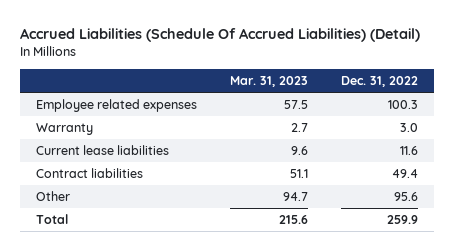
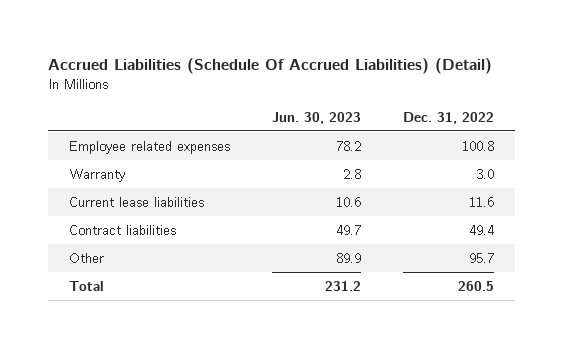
- | Mar. 31, 2023 | Dec. 31, 2022
+ | Jun. 30, 2023 | Dec. 31, 2022
- Employee related expenses | 57.5 | 100.3
+ Employee related expenses | 78.2 | 100.8
- Other | 94.7 | 95.6
- Total | 215.6 | 259.9
+ Other | 89.9 | 95.7
+ Total | 231.2 | 260.5

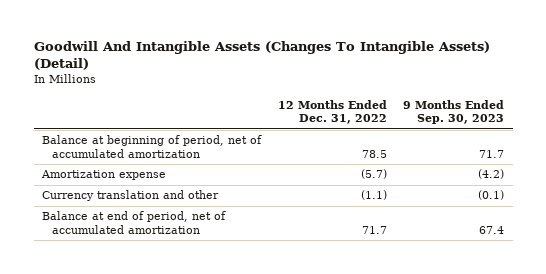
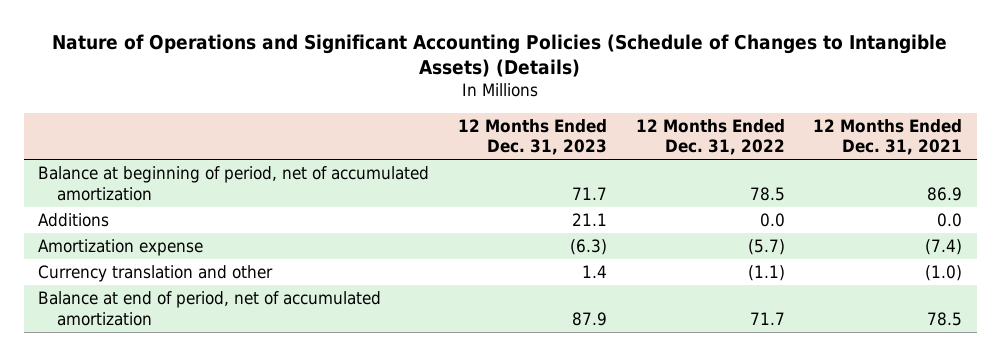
- Goodwill And Intangible Assets (Changes To Intangible Assets) (Detail)
+ Nature of Operations and Significant Accounting Policies (Schedule of Changes to Intangible Assets) (Details)
- | 12 Months Ended Dec. 31, 2022 | 9 Months Ended Sep. 30, 2023
+ | 12 Months Ended Dec. 31, 2023 | 12 Months Ended Dec. 31, 2022 | 12 Months Ended Dec. 31, 2021
+ Additions | 21.1 | 0.0 | 0.0

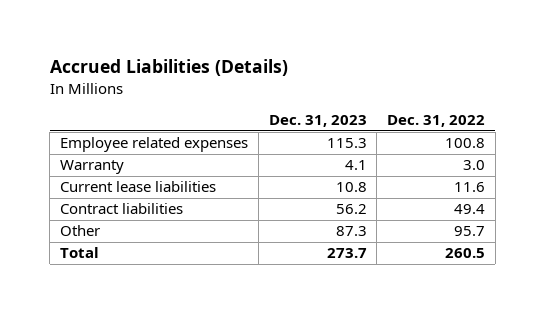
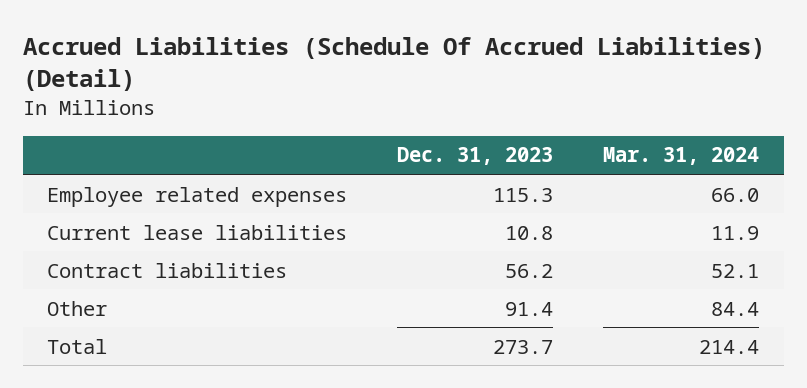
- Accrued Liabilities (Details)
+ Accrued Liabilities (Schedule Of Accrued Liabilities) (Detail)
- | Dec. 31, 2023 | Dec. 31, 2022
+ | Dec. 31, 2023 | Mar. 31, 2024
- Warranty | 4.1 | 3.0
- Other | 87.3 | 95.7
+ Other | 91.4 | 84.4

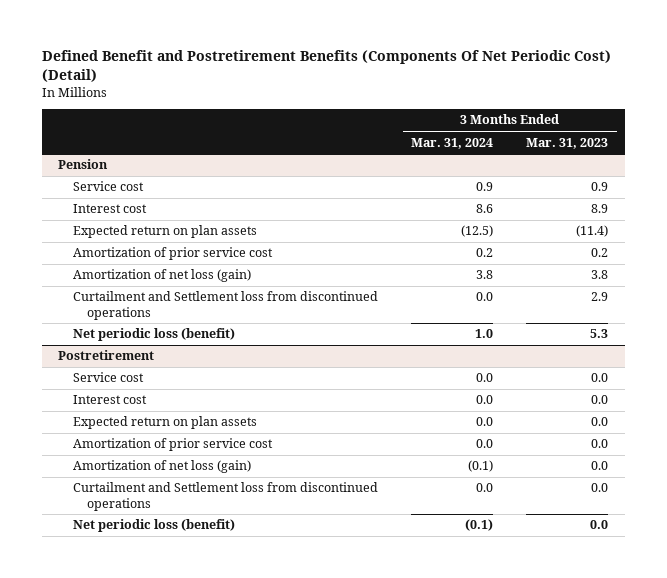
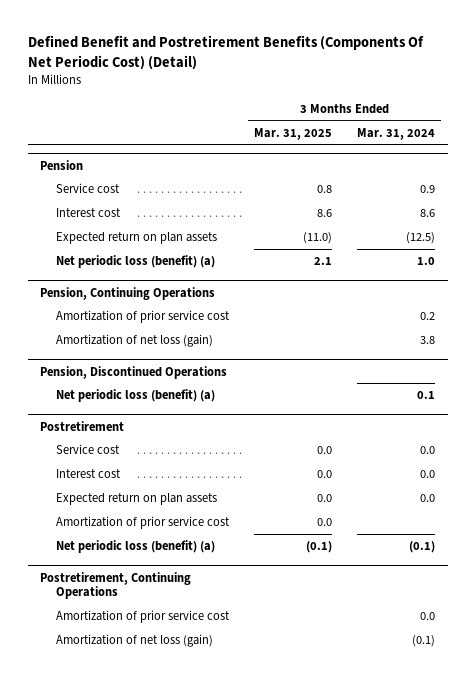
- | 3 Months Ended Mar. 31, 2024 | 3 Months Ended Mar. 31, 2023
+ | 3 Months Ended Mar. 31, 2025 | 3 Months Ended Mar. 31, 2024
@ Pension
+ Net periodic loss (benefit) (a) | 2.1 | 1.0
+ Pension, Continuing Operations
@ Pension
- Curtailment and Settlement loss from discontinued operations | 0.0 | 2.9
- Net periodic loss (benefit) | 1.0 | 5.3
+ Pension, Discontinued Operations
+ Net periodic loss (benefit) (a) | | 0.1
@ Postretirement
+ Amortization of prior service cost | 0.0 |
+ Net periodic loss (benefit) (a) | (0.1) | (0.1)
+ Postretirement, Continuing Operations
@ Postretirement
- Curtailment and Settlement loss from discontinued operations | 0.0 | 0.0
- Net periodic loss (benefit) | (0.1) | 0.0

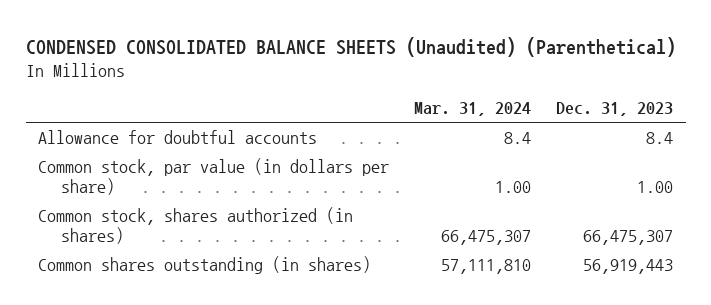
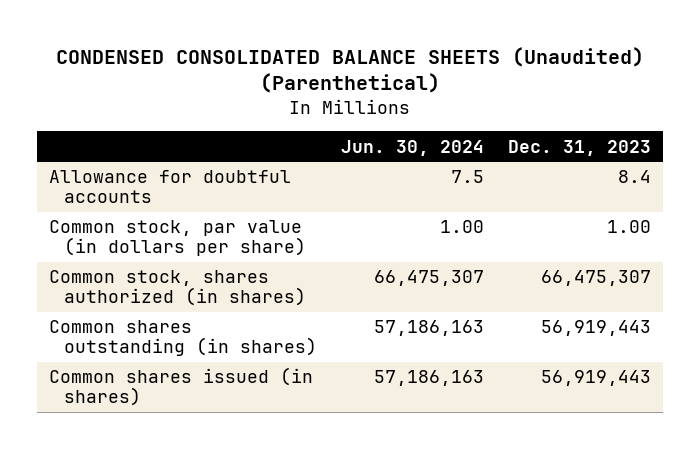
- | Mar. 31, 2024 | Dec. 31, 2023
+ | Jun. 30, 2024 | Dec. 31, 2023
+ Common shares issued (in shares) | 57,186,163 | 56,919,443

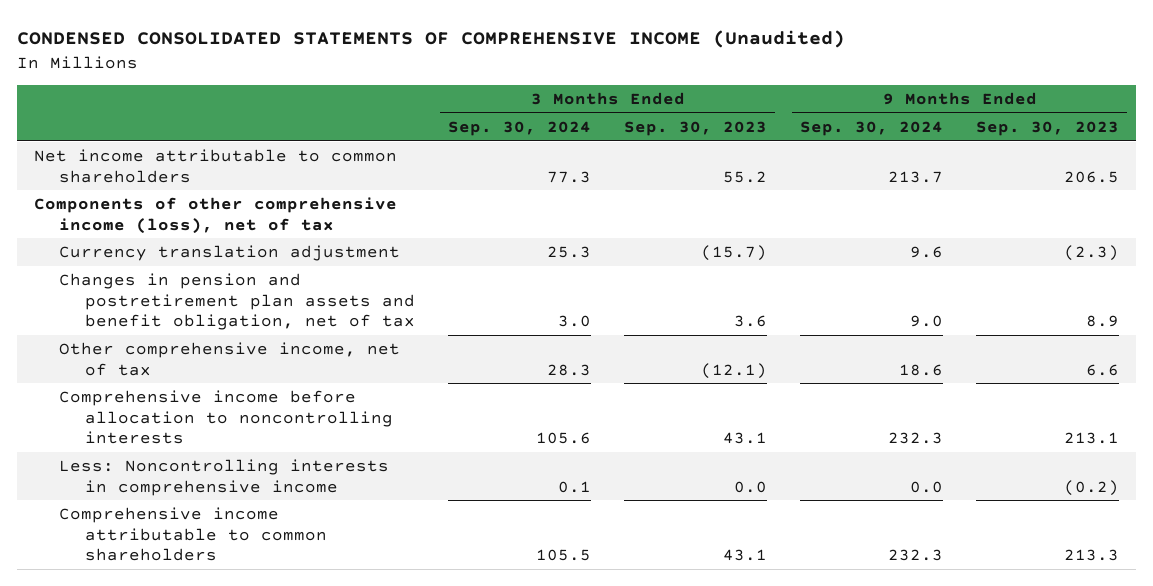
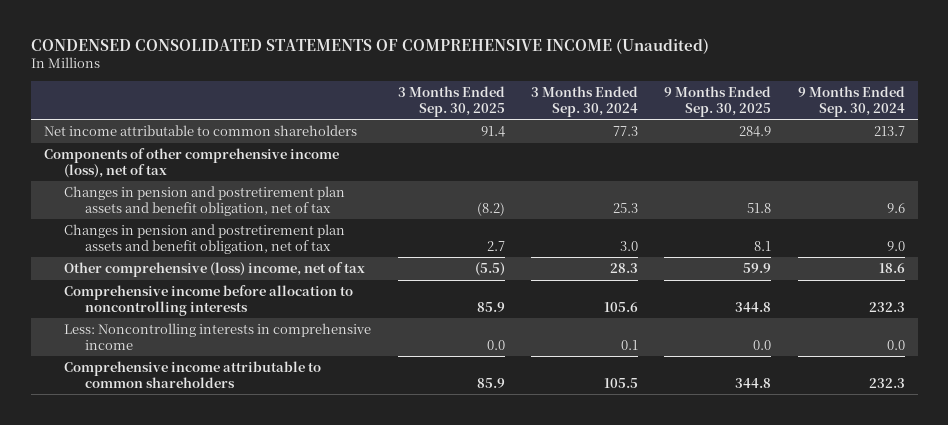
- | 3 Months Ended Sep. 30, 2024 | 3 Months Ended Sep. 30, 2023 | 9 Months Ended Sep. 30, 2024 | 9 Months Ended Sep. 30, 2023
+ | 3 Months Ended Sep. 30, 2025 | 3 Months Ended Sep. 30, 2024 | 9 Months Ended Sep. 30, 2025 | 9 Months Ended Sep. 30, 2024
- Currency translation adjustment | 25.3 | (15.7) | 9.6 | (2.3)
+ Changes in pension and postretirement plan assets and benefit obligation, net of tax | (8.2) | 25.3 | 51.8 | 9.6
- Other comprehensive income, net of tax | 28.3 | (12.1) | 18.6 | 6.6
+ Other comprehensive (loss) income, net of tax | (5.5) | 28.3 | 59.9 | 18.6

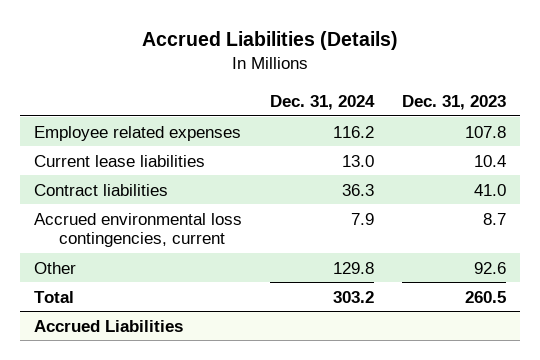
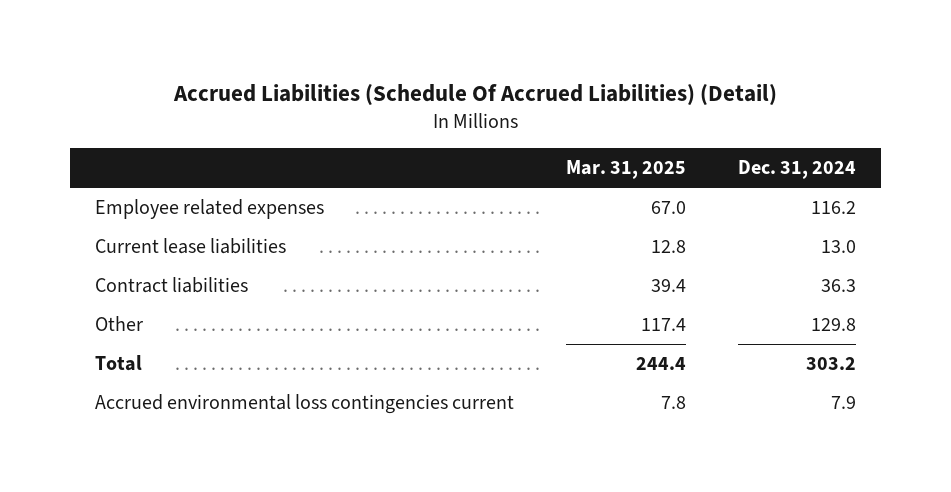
- Accrued Liabilities (Details)
+ Accrued Liabilities (Schedule Of Accrued Liabilities) (Detail)
- | Dec. 31, 2024 | Dec. 31, 2023
+ | Mar. 31, 2025 | Dec. 31, 2024
- Accrued environmental loss contingencies, current | 7.9 | 8.7
- Accrued Liabilities
+ Accrued environmental loss contingencies current | 7.8 | 7.9

